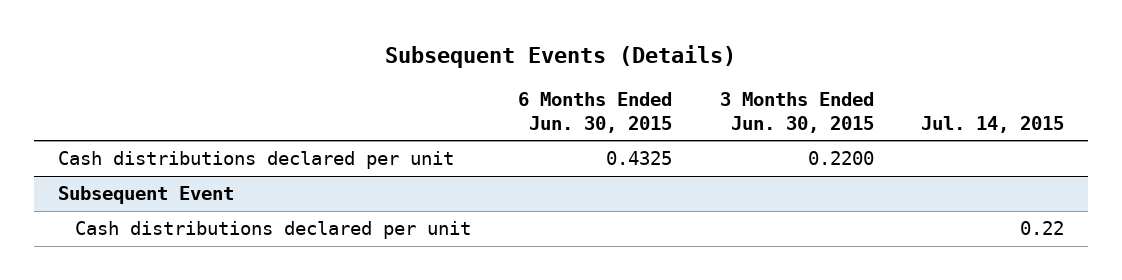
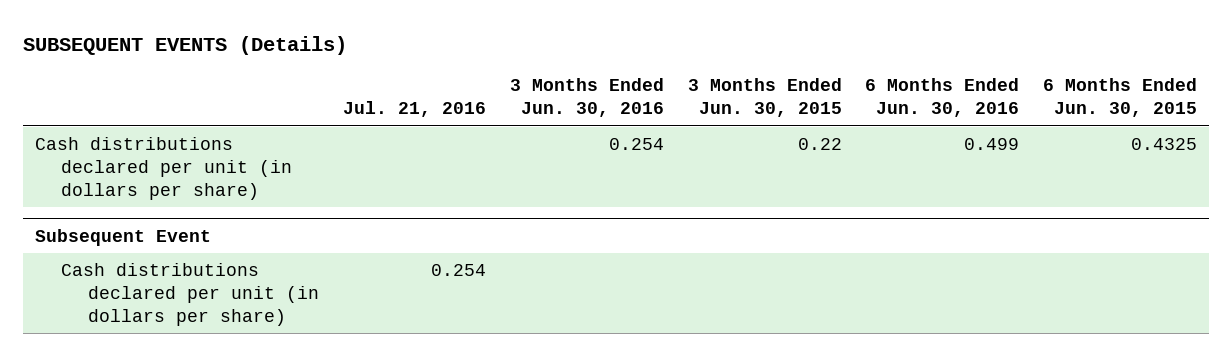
- Subsequent Events (Details)
+ SUBSEQUENT EVENTS (Details)
- | 6 Months Ended Jun. 30, 2015 | 3 Months Ended Jun. 30, 2015 | Jul. 14, 2015
+ | Jul. 21, 2016 | 3 Months Ended Jun. 30, 2016 | 3 Months Ended Jun. 30, 2015 | 6 Months Ended Jun. 30, 2016 | 6 Months Ended Jun. 30, 2015
- Cash distributions declared per unit | 0.4325 | 0.2200 |
+ Cash distributions declared per unit (in dollars per share) | | 0.254 | 0.22 | 0.499 | 0.4325
@ Subsequent Event
- Cash distributions declared per unit | | | 0.22
+ Cash distributions declared per unit (in dollars per share) | 0.254 | | | |

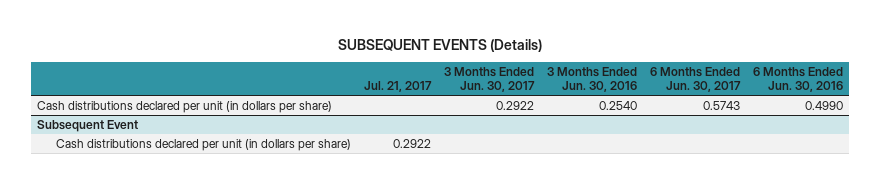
- | Jul. 21, 2016 | 3 Months Ended Jun. 30, 2016 | 3 Months Ended Jun. 30, 2015 | 6 Months Ended Jun. 30, 2016 | 6 Months Ended Jun. 30, 2015
+ | Jul. 21, 2017 | 3 Months Ended Jun. 30, 2017 | 3 Months Ended Jun. 30, 2016 | 6 Months Ended Jun. 30, 2017 | 6 Months Ended Jun. 30, 2016
- Cash distributions declared per unit (in dollars per share) | | 0.254 | 0.22 | 0.499 | 0.4325
+ Cash distributions declared per unit (in dollars per share) | | 0.2922 | 0.2540 | 0.5743 | 0.4990

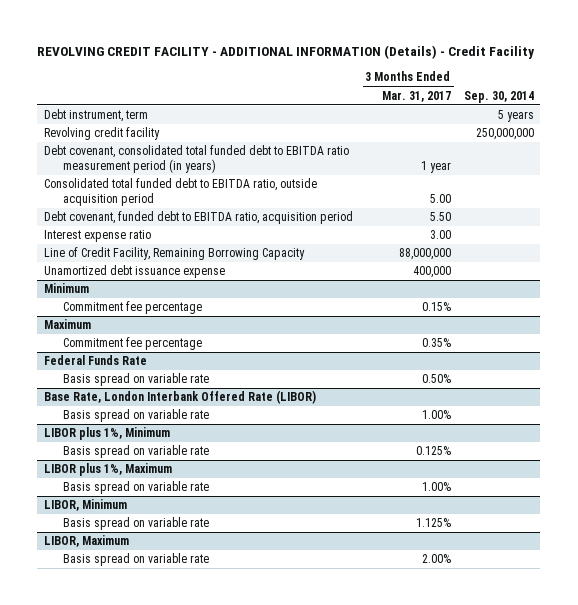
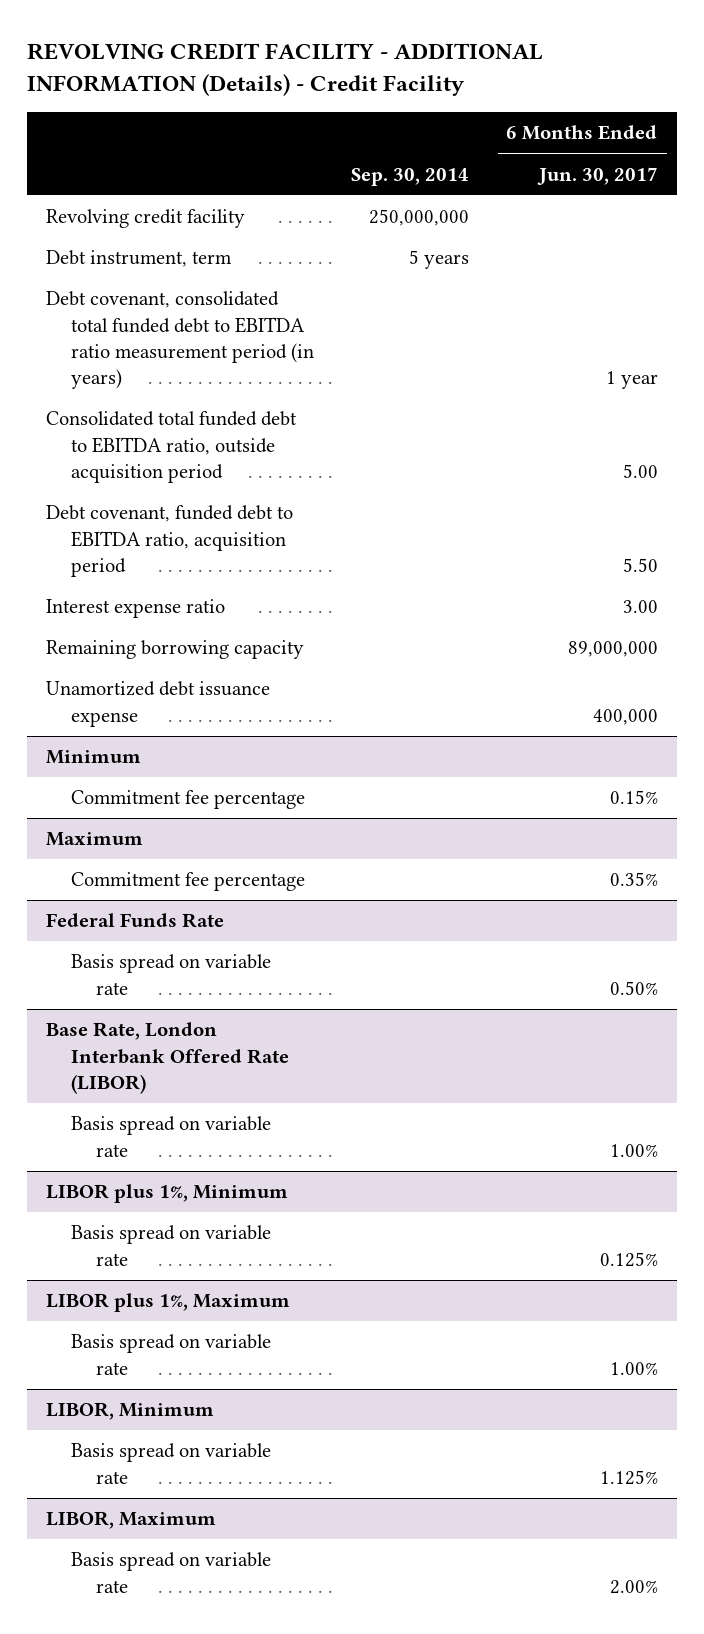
- | 3 Months Ended Mar. 31, 2017 | Sep. 30, 2014
+ | Sep. 30, 2014 | 6 Months Ended Jun. 30, 2017
moved down: Debt instrument, term | 5 years |
- Line of Credit Facility, Remaining Borrowing Capacity | 88,000,000 |
+ Remaining borrowing capacity | | 89,000,000

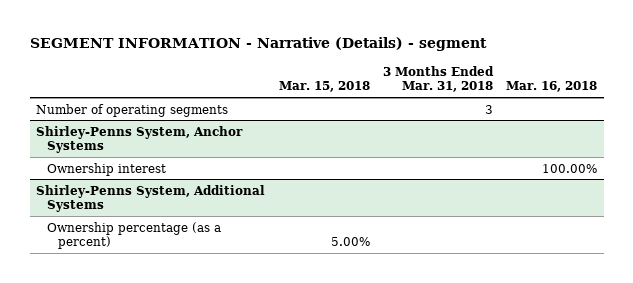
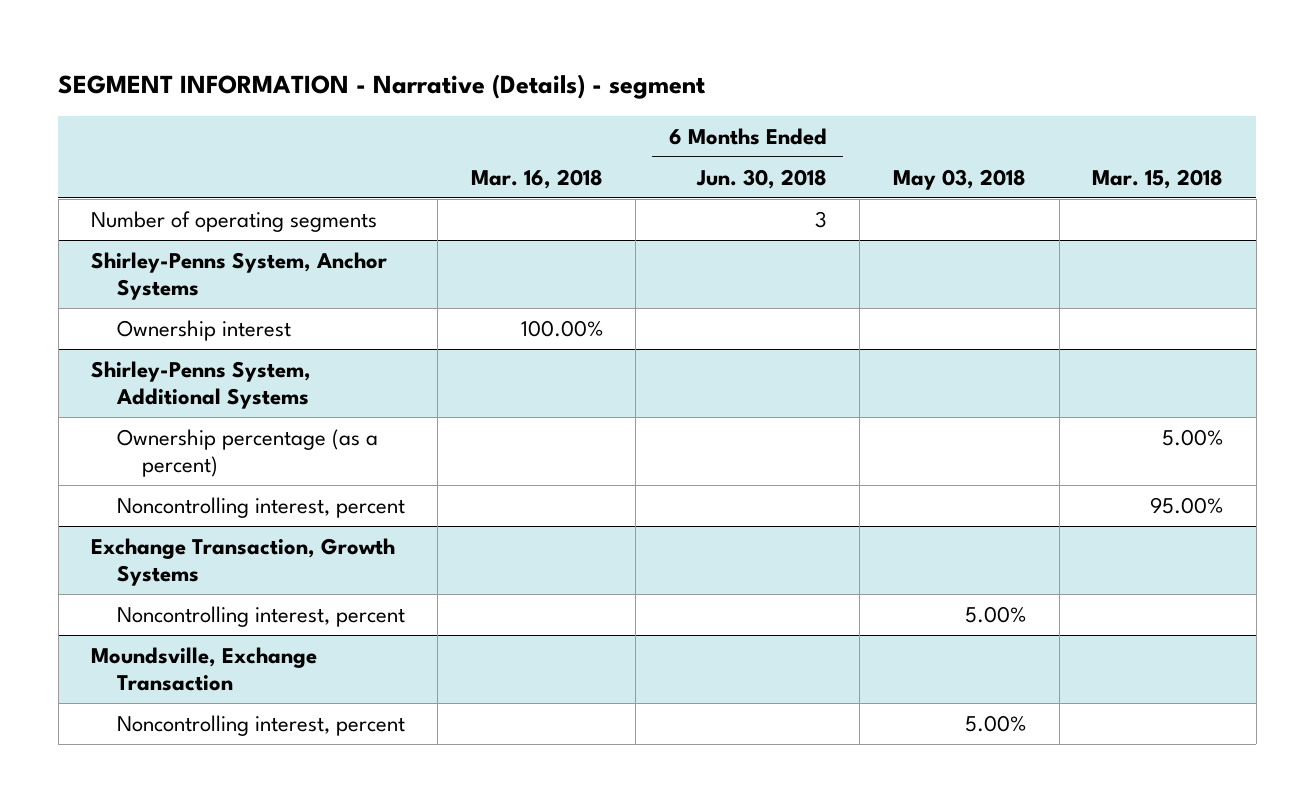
- | Mar. 15, 2018 | 3 Months Ended Mar. 31, 2018 | Mar. 16, 2018
+ | Mar. 16, 2018 | 6 Months Ended Jun. 30, 2018 | May 03, 2018 | Mar. 15, 2018
@ Shirley-Penns System, Additional Systems
+ Noncontrolling interest, percent | | | | 95.00%
+ Exchange Transaction, Growth Systems
+ Noncontrolling interest, percent | | | 5.00% |
+ Moundsville, Exchange Transaction
+ Noncontrolling interest, percent | | | 5.00% |

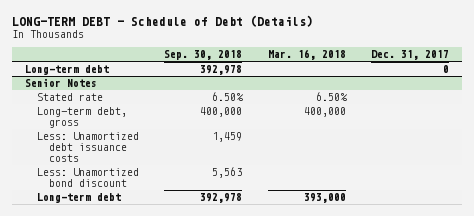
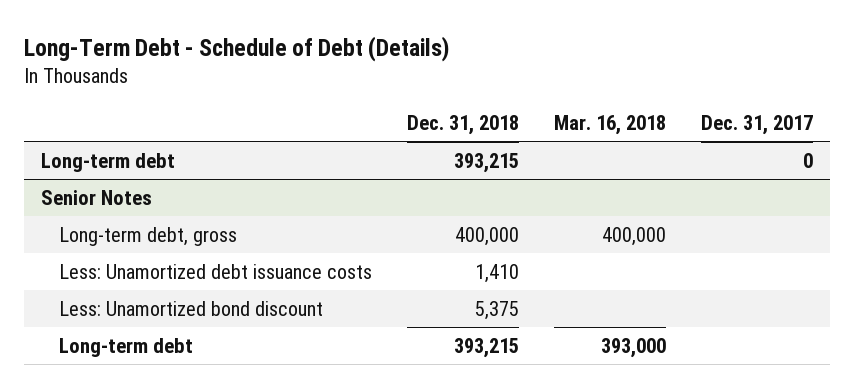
- LONG-TERM DEBT - Schedule of Debt (Details)
+ Long-Term Debt - Schedule of Debt (Details)
- | Sep. 30, 2018 | Mar. 16, 2018 | Dec. 31, 2017
+ | Dec. 31, 2018 | Mar. 16, 2018 | Dec. 31, 2017
@ Senior Notes
- Stated rate | 6.50% | 6.50% |

